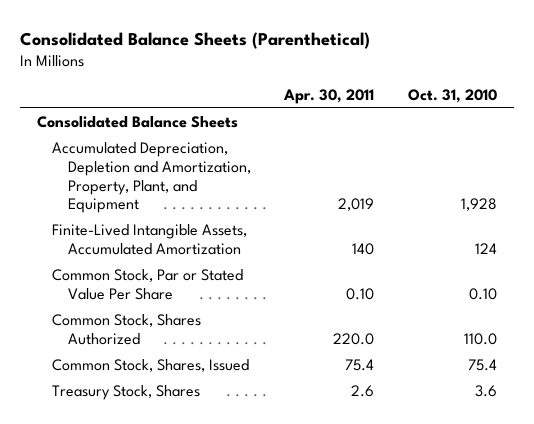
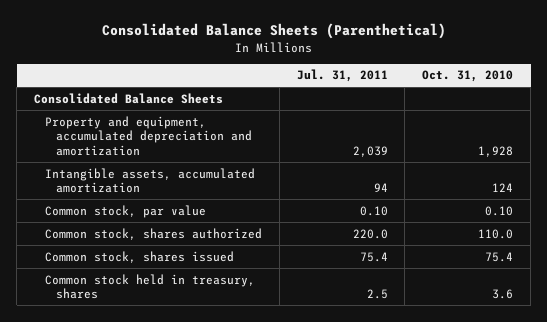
- | Apr. 30, 2011 | Oct. 31, 2010
+ | Jul. 31, 2011 | Oct. 31, 2010
- Accumulated Depreciation, Depletion and Amortization, Property, Plant, and Equipment | 2,019 | 1,928
- Finite-Lived Intangible Assets, Accumulated Amortization | 140 | 124
- Common Stock, Par or Stated Value Per Share | 0.10 | 0.10
- Common Stock, Shares Authorized | 220.0 | 110.0
- Common Stock, Shares, Issued | 75.4 | 75.4
- Treasury Stock, Shares | 2.6 | 3.6
+ Property and equipment, accumulated depreciation and amortization | 2,039 | 1,928
+ Intangible assets, accumulated amortization | 94 | 124
+ Common stock, par value | 0.10 | 0.10
+ Common stock, shares authorized | 220.0 | 110.0
+ Common stock, shares issued | 75.4 | 75.4
+ Common stock held in treasury, shares | 2.5 | 3.6

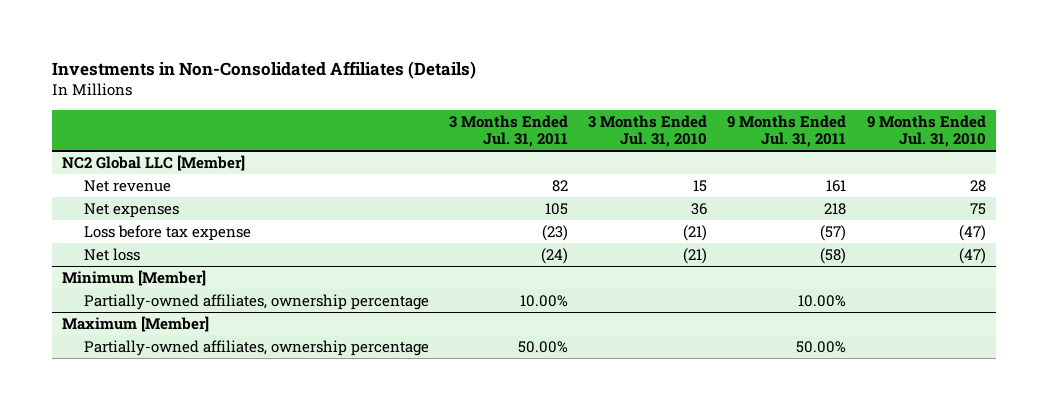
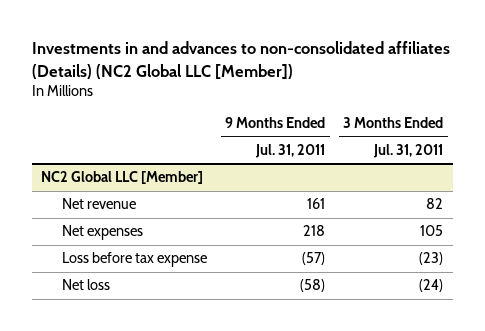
- Investments in Non-Consolidated Affiliates (Details)
+ Investments in and advances to non-consolidated affiliates (Details) (NC2 Global LLC [Member])
- | 3 Months Ended Jul. 31, 2011 | 3 Months Ended Jul. 31, 2010 | 9 Months Ended Jul. 31, 2011 | 9 Months Ended Jul. 31, 2010
+ | 9 Months Ended Jul. 31, 2011 | 3 Months Ended Jul. 31, 2011
- Minimum [Member]
- Partially-owned affiliates, ownership percentage | 10.00% | | 10.00% |
- Maximum [Member]
- Partially-owned affiliates, ownership percentage | 50.00% | | 50.00% |

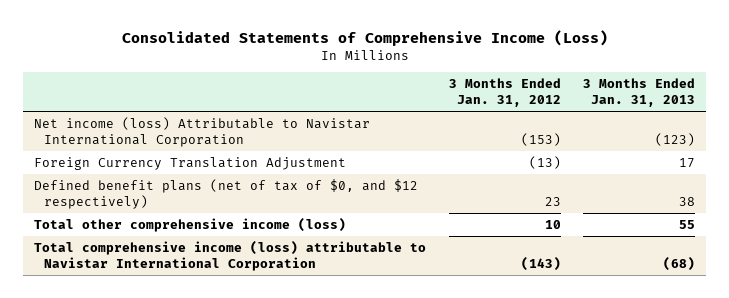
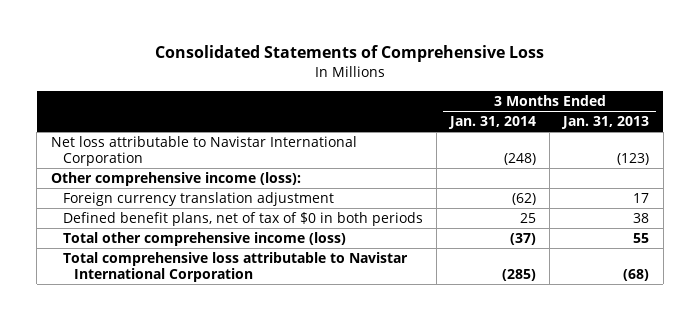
- Consolidated Statements of Comprehensive Income (Loss)
+ Consolidated Statements of Comprehensive Loss
- | 3 Months Ended Jan. 31, 2012 | 3 Months Ended Jan. 31, 2013
+ | 3 Months Ended Jan. 31, 2014 | 3 Months Ended Jan. 31, 2013
- Net income (loss) Attributable to Navistar International Corporation | (153) | (123)
- Foreign Currency Translation Adjustment | (13) | 17
- Defined benefit plans (net of tax of $0, and $12 respectively) | 23 | 38
+ Net loss attributable to Navistar International Corporation | (248) | (123)
+ Other comprehensive income (loss):
+ Foreign currency translation adjustment | (62) | 17
+ Defined benefit plans, net of tax of $0 in both periods | 25 | 38
- Total comprehensive income (loss) attributable to Navistar International Corporation | (143) | (68)
+ Total comprehensive loss attributable to Navistar International Corporation | (285) | (68)

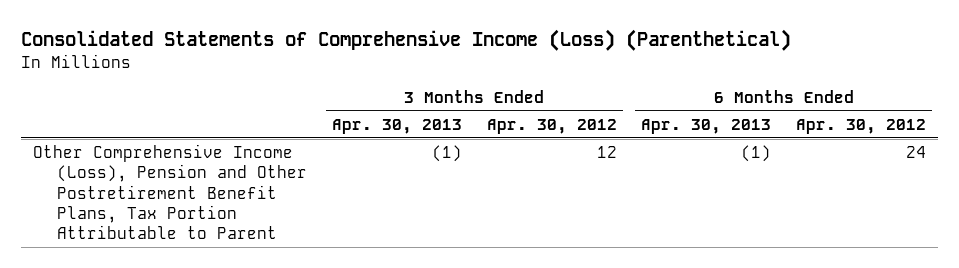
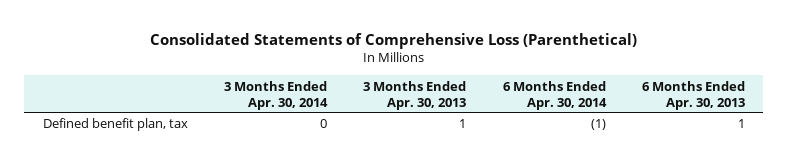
- Consolidated Statements of Comprehensive Income (Loss) (Parenthetical)
+ Consolidated Statements of Comprehensive Loss (Parenthetical)
- | 3 Months Ended Apr. 30, 2013 | 3 Months Ended Apr. 30, 2012 | 6 Months Ended Apr. 30, 2013 | 6 Months Ended Apr. 30, 2012
+ | 3 Months Ended Apr. 30, 2014 | 3 Months Ended Apr. 30, 2013 | 6 Months Ended Apr. 30, 2014 | 6 Months Ended Apr. 30, 2013
- Other Comprehensive Income (Loss), Pension and Other Postretirement Benefit Plans, Tax Portion Attributable to Parent | (1) | 12 | (1) | 24
+ Defined benefit plan, tax | 0 | 1 | (1) | 1

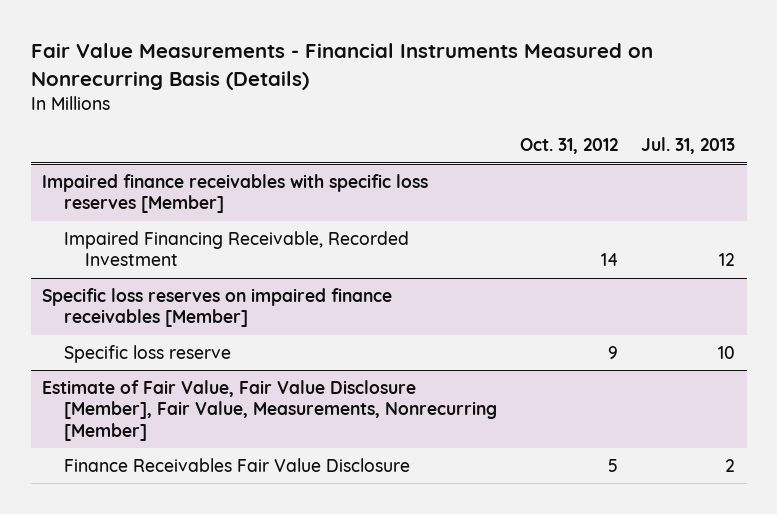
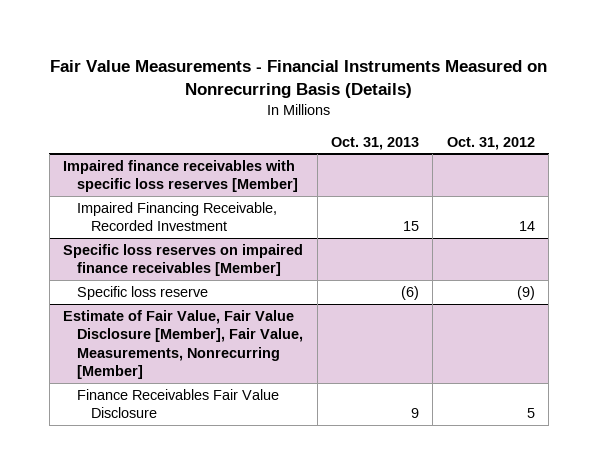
- | Oct. 31, 2012 | Jul. 31, 2013
+ | Oct. 31, 2013 | Oct. 31, 2012
@ Specific loss reserves on impaired finance receivables [Member]
- Specific loss reserve | 9 | 10
+ Specific loss reserve | (6) | (9)

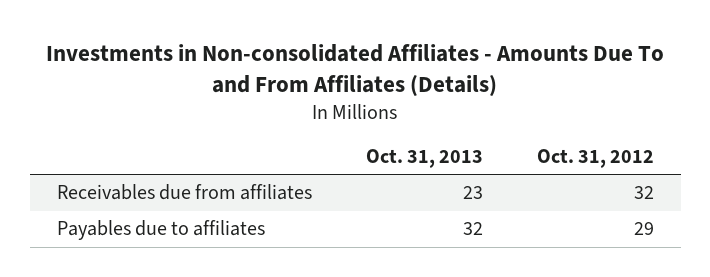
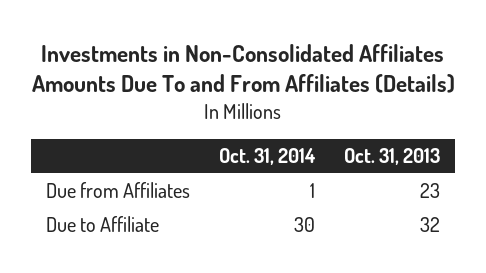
- Investments in Non-consolidated Affiliates - Amounts Due To and From Affiliates (Details)
+ Investments in Non-Consolidated Affiliates Amounts Due To and From Affiliates (Details)
- | Oct. 31, 2013 | Oct. 31, 2012
+ | Oct. 31, 2014 | Oct. 31, 2013
- Receivables due from affiliates | 23 | 32
- Payables due to affiliates | 32 | 29
+ Due from Affiliates | 1 | 23
+ Due to Affiliate | 30 | 32

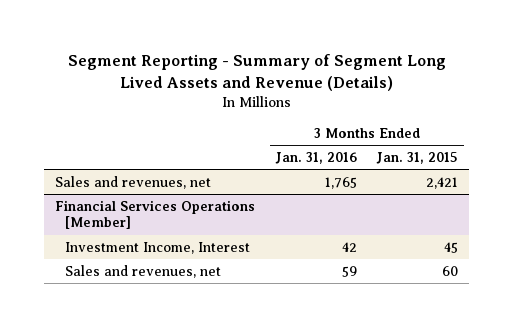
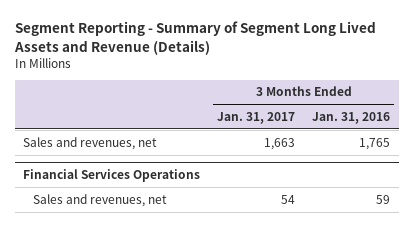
- | 3 Months Ended Jan. 31, 2016 | 3 Months Ended Jan. 31, 2015
+ | 3 Months Ended Jan. 31, 2017 | 3 Months Ended Jan. 31, 2016
- Financial Services Operations [Member]
- Investment Income, Interest | 42 | 45
+ Financial Services Operations

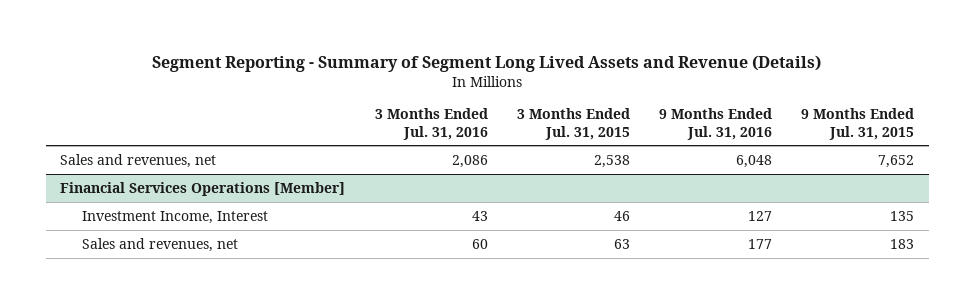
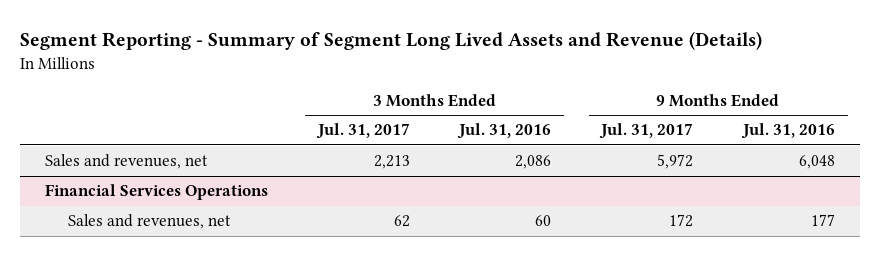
- | 3 Months Ended Jul. 31, 2016 | 3 Months Ended Jul. 31, 2015 | 9 Months Ended Jul. 31, 2016 | 9 Months Ended Jul. 31, 2015
+ | 3 Months Ended Jul. 31, 2017 | 3 Months Ended Jul. 31, 2016 | 9 Months Ended Jul. 31, 2017 | 9 Months Ended Jul. 31, 2016
- Financial Services Operations [Member]
- Investment Income, Interest | 43 | 46 | 127 | 135
+ Financial Services Operations

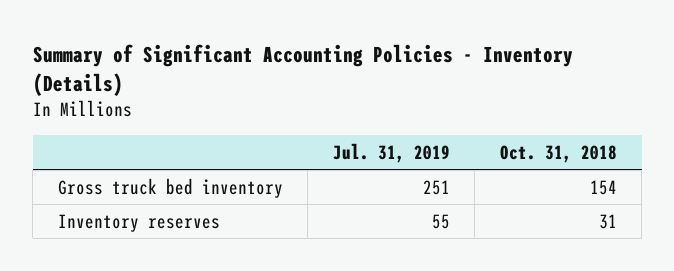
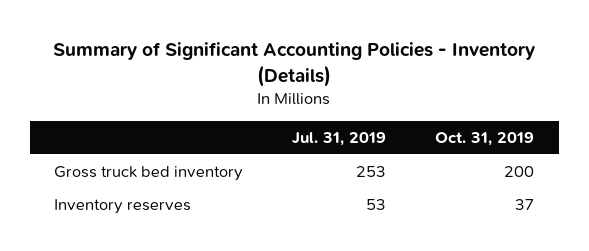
- | Jul. 31, 2019 | Oct. 31, 2018
+ | Jul. 31, 2019 | Oct. 31, 2019
- Gross truck bed inventory | 251 | 154
- Inventory reserves | 55 | 31
+ Gross truck bed inventory | 253 | 200
+ Inventory reserves | 53 | 37

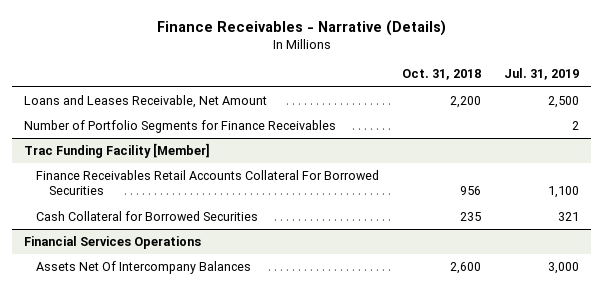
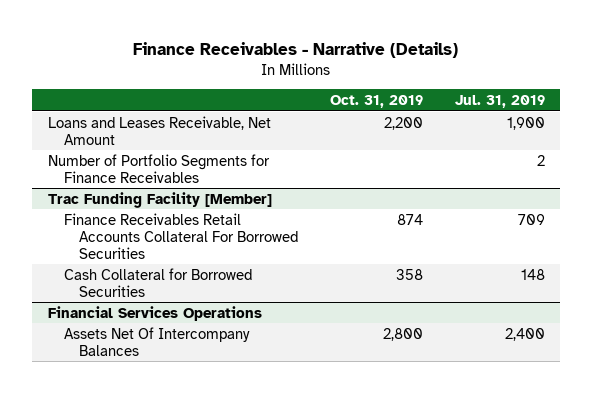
- | Oct. 31, 2018 | Jul. 31, 2019
+ | Oct. 31, 2019 | Jul. 31, 2019
- Loans and Leases Receivable, Net Amount | 2,200 | 2,500
+ Loans and Leases Receivable, Net Amount | 2,200 | 1,900
@ Trac Funding Facility [Member]
- Finance Receivables Retail Accounts Collateral For Borrowed Securities | 956 | 1,100
- Cash Collateral for Borrowed Securities | 235 | 321
+ Finance Receivables Retail Accounts Collateral For Borrowed Securities | 874 | 709
+ Cash Collateral for Borrowed Securities | 358 | 148
@ Financial Services Operations
- Assets Net Of Intercompany Balances | 2,600 | 3,000
+ Assets Net Of Intercompany Balances | 2,800 | 2,400

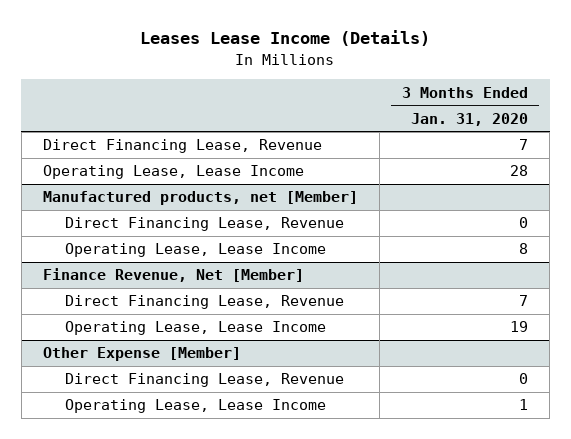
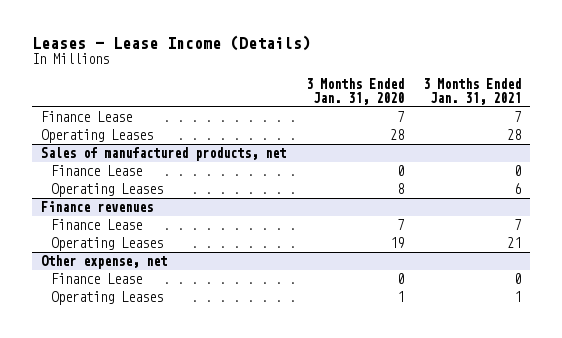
- Leases Lease Income (Details)
+ Leases - Lease Income (Details)
- | 3 Months Ended Jan. 31, 2020
+ | 3 Months Ended Jan. 31, 2020 | 3 Months Ended Jan. 31, 2021
- Direct Financing Lease, Revenue | 7
- Operating Lease, Lease Income | 28
- Manufactured products, net [Member]
- Direct Financing Lease, Revenue | 0
- Operating Lease, Lease Income | 8
- Finance Revenue, Net [Member]
- Direct Financing Lease, Revenue | 7
- Operating Lease, Lease Income | 19
- Other Expense [Member]
- Direct Financing Lease, Revenue | 0
- Operating Lease, Lease Income | 1
+ Finance Lease | 7 | 7
+ Operating Leases | 28 | 28
+ Sales of manufactured products, net
+ Finance Lease | 0 | 0
+ Operating Leases | 8 | 6
+ Finance revenues
+ Finance Lease | 7 | 7
+ Operating Leases | 19 | 21
+ Other expense, net
+ Finance Lease | 0 | 0
+ Operating Leases | 1 | 1

